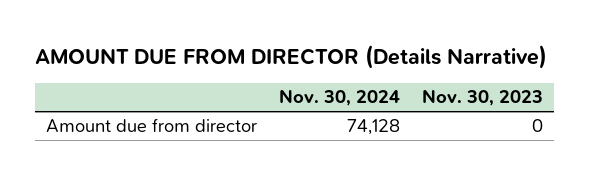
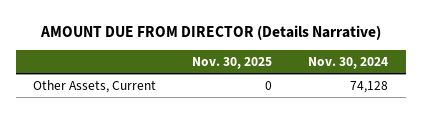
- | Nov. 30, 2024 | Nov. 30, 2023
+ | Nov. 30, 2025 | Nov. 30, 2024
- Amount due from director | 74,128 | 0
+ Other Assets, Current | 0 | 74,128

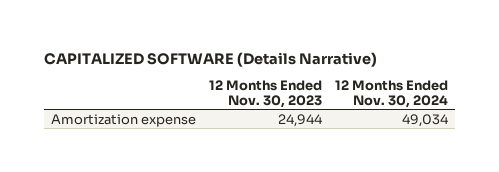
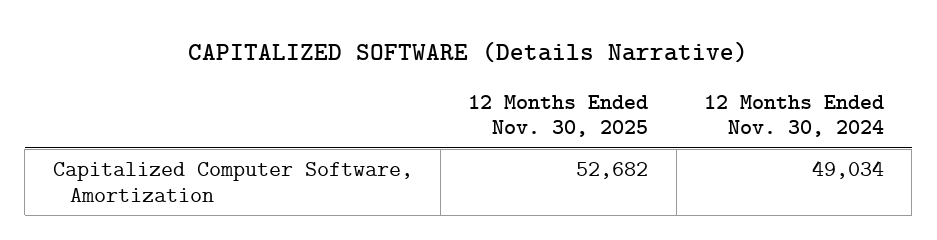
- | 12 Months Ended Nov. 30, 2023 | 12 Months Ended Nov. 30, 2024
+ | 12 Months Ended Nov. 30, 2025 | 12 Months Ended Nov. 30, 2024
- Amortization expense | 24,944 | 49,034
+ Capitalized Computer Software, Amortization | 52,682 | 49,034

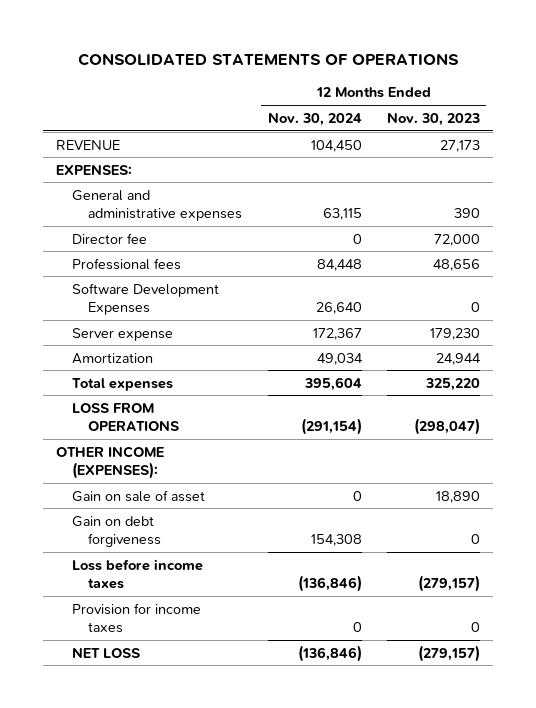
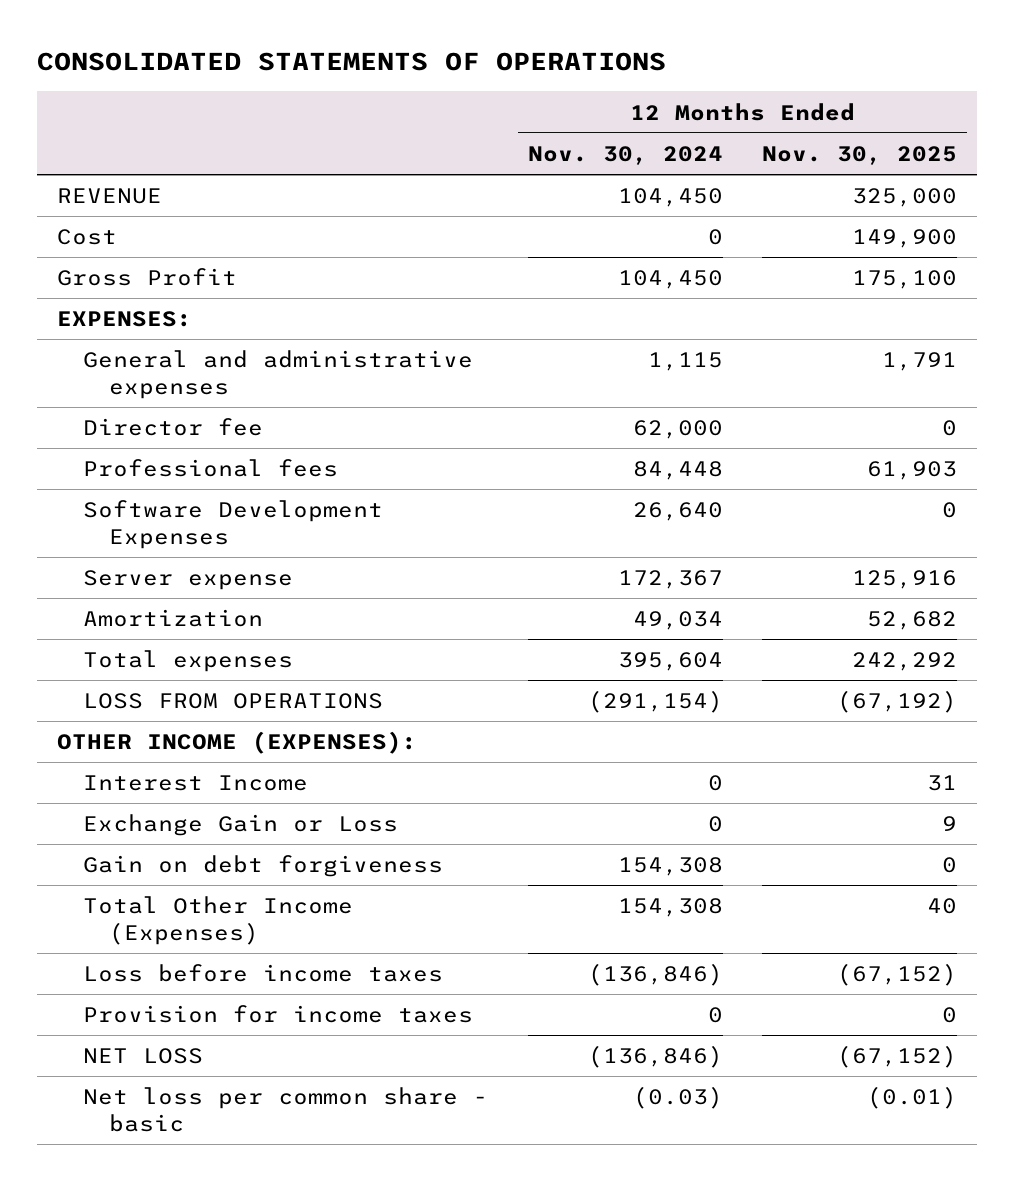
- | 12 Months Ended Nov. 30, 2024 | 12 Months Ended Nov. 30, 2023
+ | 12 Months Ended Nov. 30, 2024 | 12 Months Ended Nov. 30, 2025
+ Cost | 0 | 149,900
+ Gross Profit | 104,450 | 175,100
- General and administrative expenses | 63,115 | 390
- Director fee | 0 | 72,000
+ General and administrative expenses | 1,115 | 1,791
+ Director fee | 62,000 | 0
- Gain on sale of asset | 0 | 18,890
+ Interest Income | 0 | 31
+ Exchange Gain or Loss | 0 | 9
+ Total Other Income (Expenses) | 154,308 | 40
+ Net loss per common share - basic | (0.03) | (0.01)

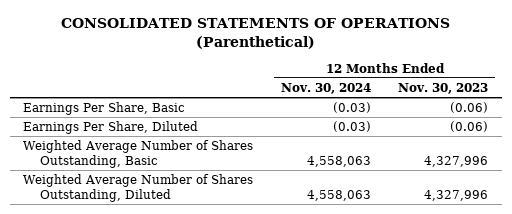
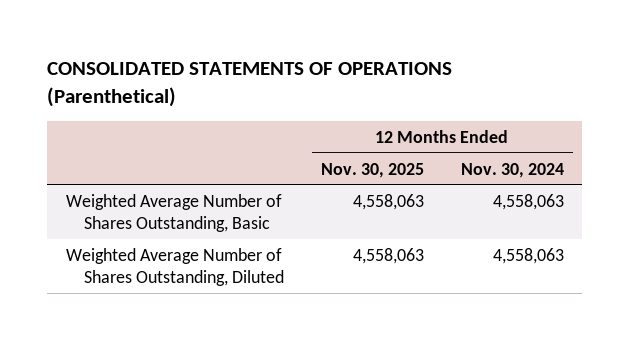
- | 12 Months Ended Nov. 30, 2024 | 12 Months Ended Nov. 30, 2023
+ | 12 Months Ended Nov. 30, 2025 | 12 Months Ended Nov. 30, 2024
- Earnings Per Share, Basic | (0.03) | (0.06)
- Earnings Per Share, Diluted | (0.03) | (0.06)

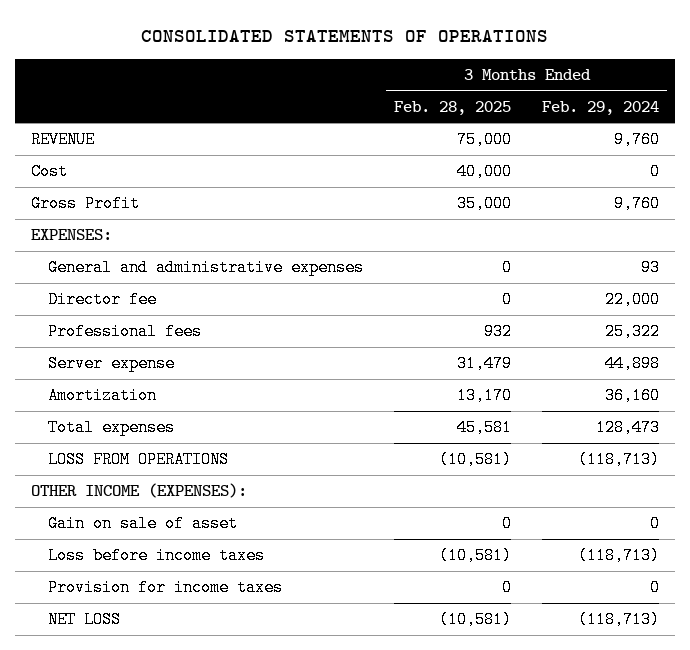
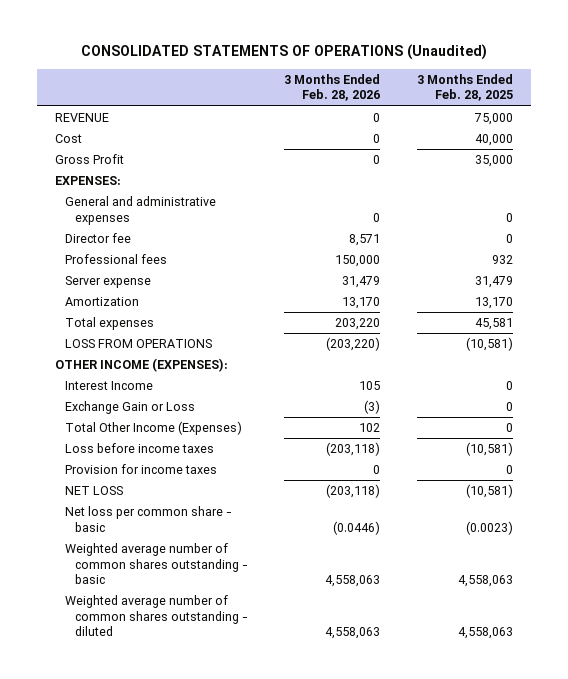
- CONSOLIDATED STATEMENTS OF OPERATIONS
+ CONSOLIDATED STATEMENTS OF OPERATIONS (Unaudited)
- | 3 Months Ended Feb. 28, 2025 | 3 Months Ended Feb. 29, 2024
+ | 3 Months Ended Feb. 28, 2026 | 3 Months Ended Feb. 28, 2025
- Gain on sale of asset | 0 | 0
+ Interest Income | 105 | 0
+ Exchange Gain or Loss | (3) | 0
+ Total Other Income (Expenses) | 102 | 0
+ Net loss per common share - basic | (0.0446) | (0.0023)
+ Weighted average number of common shares outstanding - basic | 4,558,063 | 4,558,063
+ Weighted average number of common shares outstanding - diluted | 4,558,063 | 4,558,063

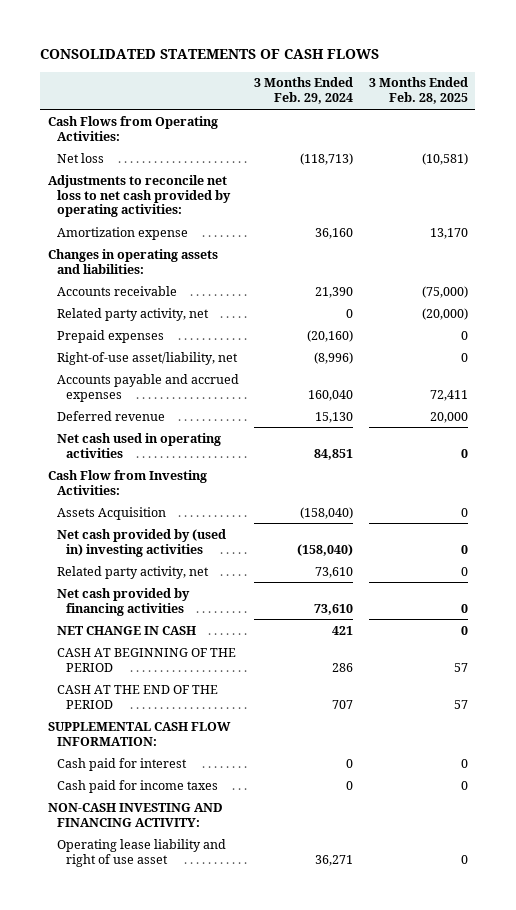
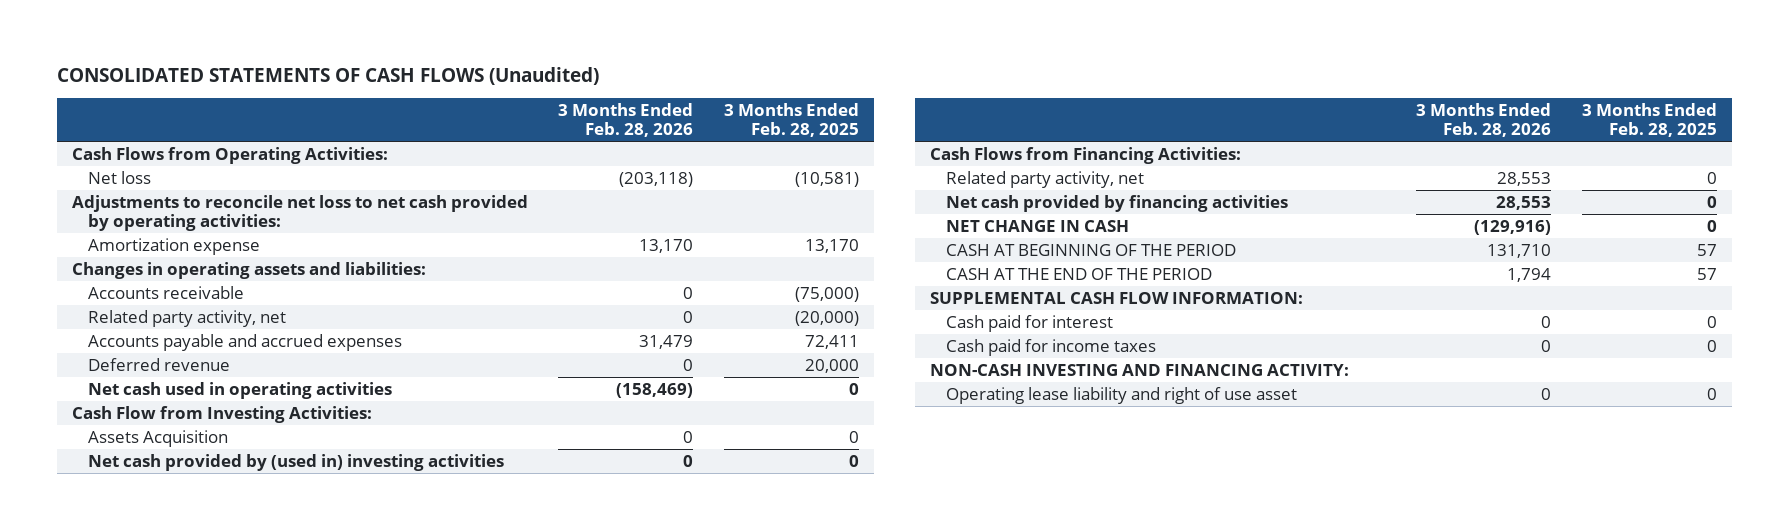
- CONSOLIDATED STATEMENTS OF CASH FLOWS
+ CONSOLIDATED STATEMENTS OF CASH FLOWS (Unaudited)
- | 3 Months Ended Feb. 29, 2024 | 3 Months Ended Feb. 28, 2025
+ | 3 Months Ended Feb. 28, 2026 | 3 Months Ended Feb. 28, 2025
- Prepaid expenses | (20,160) | 0
- Right-of-use asset/liability, net | (8,996) | 0
+ Cash Flows from Financing Activities:

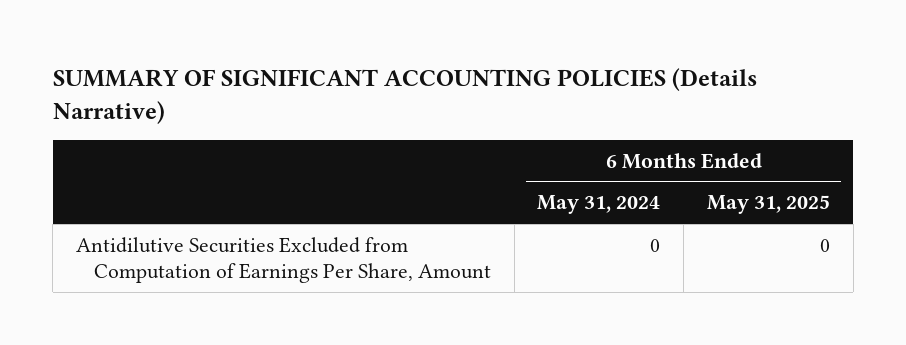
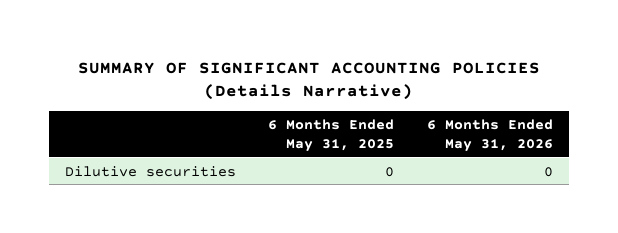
- | 6 Months Ended May 31, 2024 | 6 Months Ended May 31, 2025
+ | 6 Months Ended May 31, 2025 | 6 Months Ended May 31, 2026
- Antidilutive Securities Excluded from Computation of Earnings Per Share, Amount | 0 | 0
+ Dilutive securities | 0 | 0

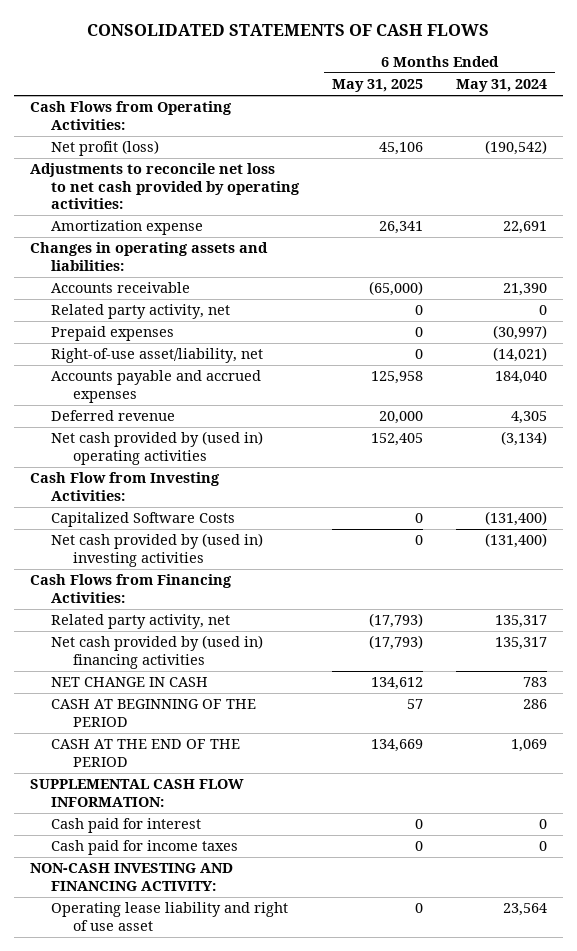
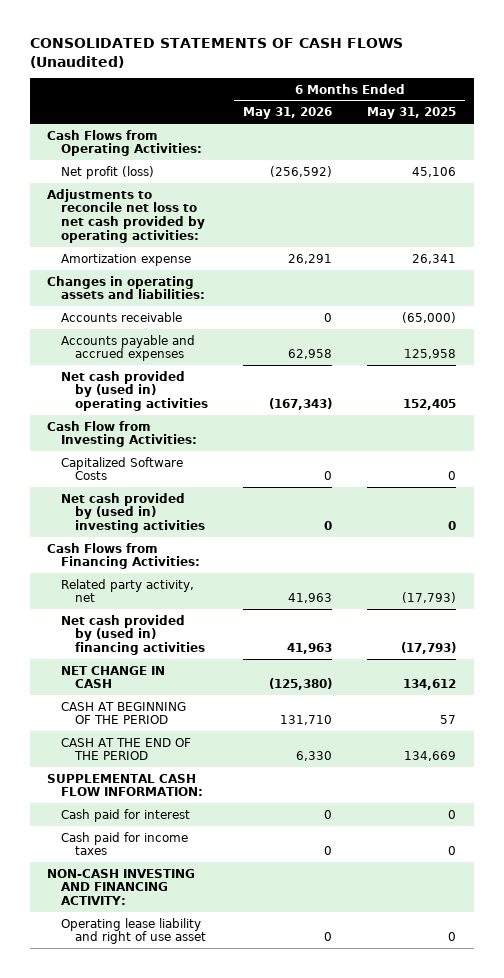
- CONSOLIDATED STATEMENTS OF CASH FLOWS
+ CONSOLIDATED STATEMENTS OF CASH FLOWS (Unaudited)
- | 6 Months Ended May 31, 2025 | 6 Months Ended May 31, 2024
+ | 6 Months Ended May 31, 2026 | 6 Months Ended May 31, 2025
- Related party activity, net | 0 | 0
- Prepaid expenses | 0 | (30,997)
- Right-of-use asset/liability, net | 0 | (14,021)
- Deferred revenue | 20,000 | 4,305

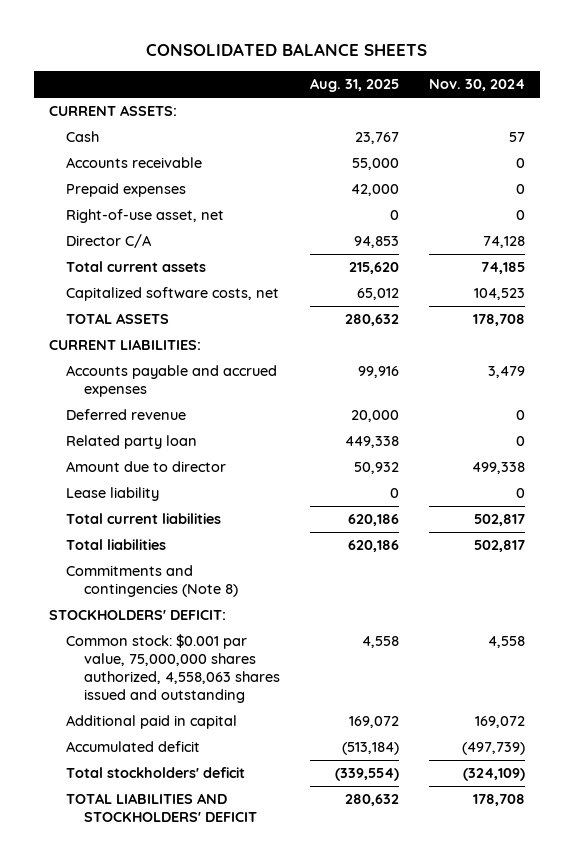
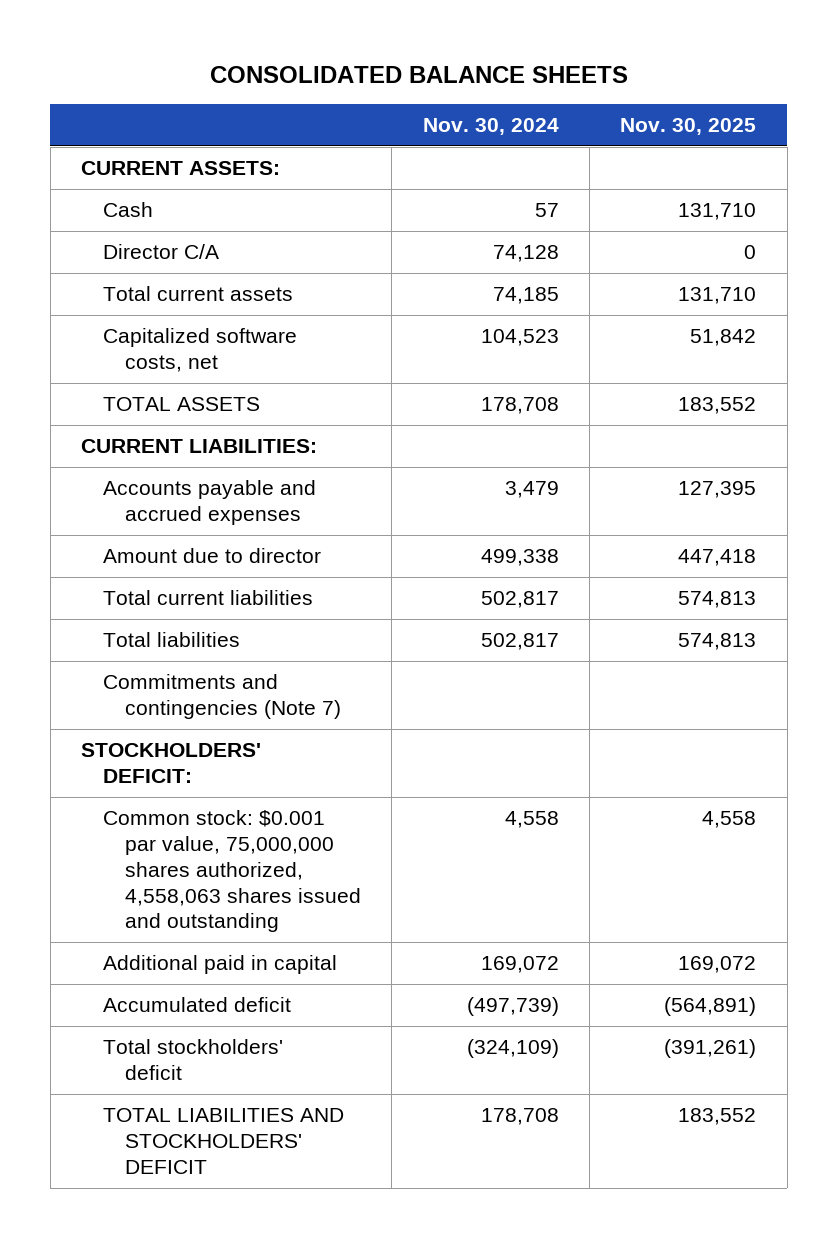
- | Aug. 31, 2025 | Nov. 30, 2024
+ | Nov. 30, 2024 | Nov. 30, 2025
- Accounts receivable | 55,000 | 0
- Prepaid expenses | 42,000 | 0
- Right-of-use asset, net | 0 | 0
- Deferred revenue | 20,000 | 0
- Related party loan | 449,338 | 0
- Lease liability | 0 | 0
- Commitments and contingencies (Note 8)
+ Commitments and contingencies (Note 7)

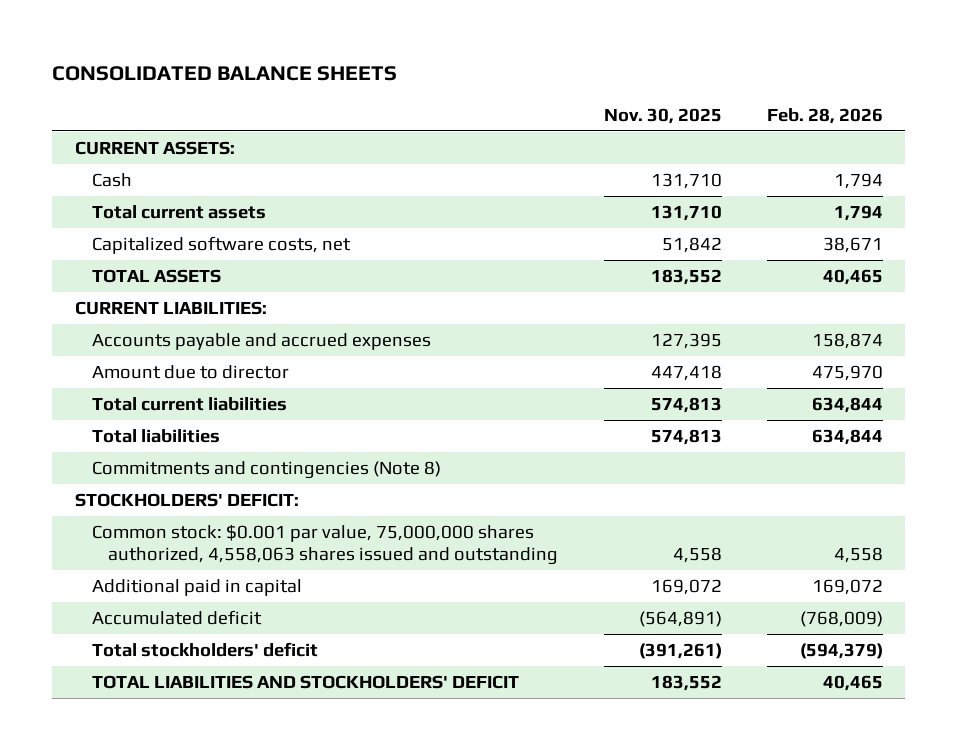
- | Nov. 30, 2024 | Nov. 30, 2025
+ | Nov. 30, 2025 | Feb. 28, 2026
- Director C/A | 74,128 | 0
- Commitments and contingencies (Note 7)
+ Commitments and contingencies (Note 8)

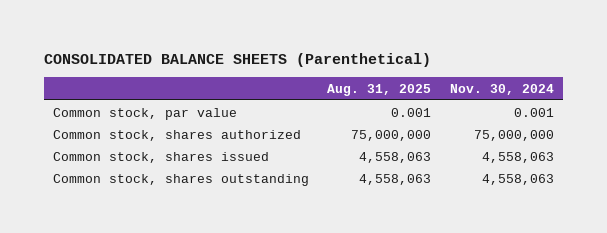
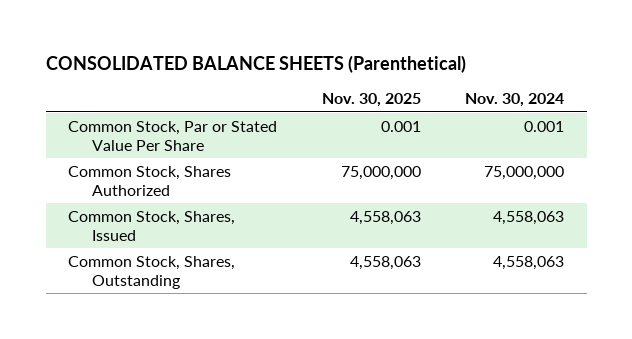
- | Aug. 31, 2025 | Nov. 30, 2024
+ | Nov. 30, 2025 | Nov. 30, 2024
- Common stock, par value | 0.001 | 0.001
- Common stock, shares authorized | 75,000,000 | 75,000,000
- Common stock, shares issued | 4,558,063 | 4,558,063
- Common stock, shares outstanding | 4,558,063 | 4,558,063
+ Common Stock, Par or Stated Value Per Share | 0.001 | 0.001
+ Common Stock, Shares Authorized | 75,000,000 | 75,000,000
+ Common Stock, Shares, Issued | 4,558,063 | 4,558,063
+ Common Stock, Shares, Outstanding | 4,558,063 | 4,558,063

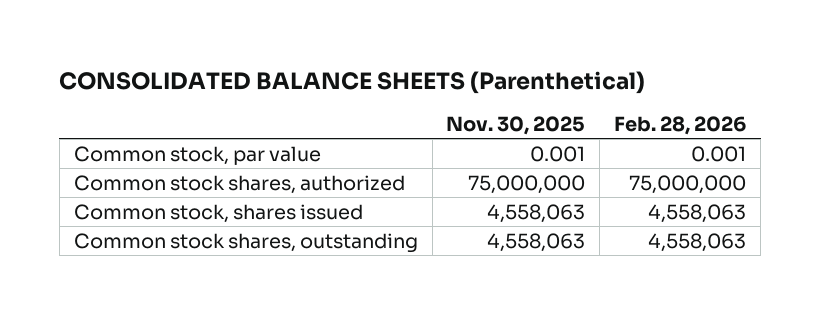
- | Nov. 30, 2025 | Nov. 30, 2024
+ | Nov. 30, 2025 | Feb. 28, 2026
- Common Stock, Par or Stated Value Per Share | 0.001 | 0.001
- Common Stock, Shares Authorized | 75,000,000 | 75,000,000
- Common Stock, Shares, Issued | 4,558,063 | 4,558,063
- Common Stock, Shares, Outstanding | 4,558,063 | 4,558,063
+ Common stock, par value | 0.001 | 0.001
+ Common stock shares, authorized | 75,000,000 | 75,000,000
+ Common stock, shares issued | 4,558,063 | 4,558,063
+ Common stock shares, outstanding | 4,558,063 | 4,558,063

